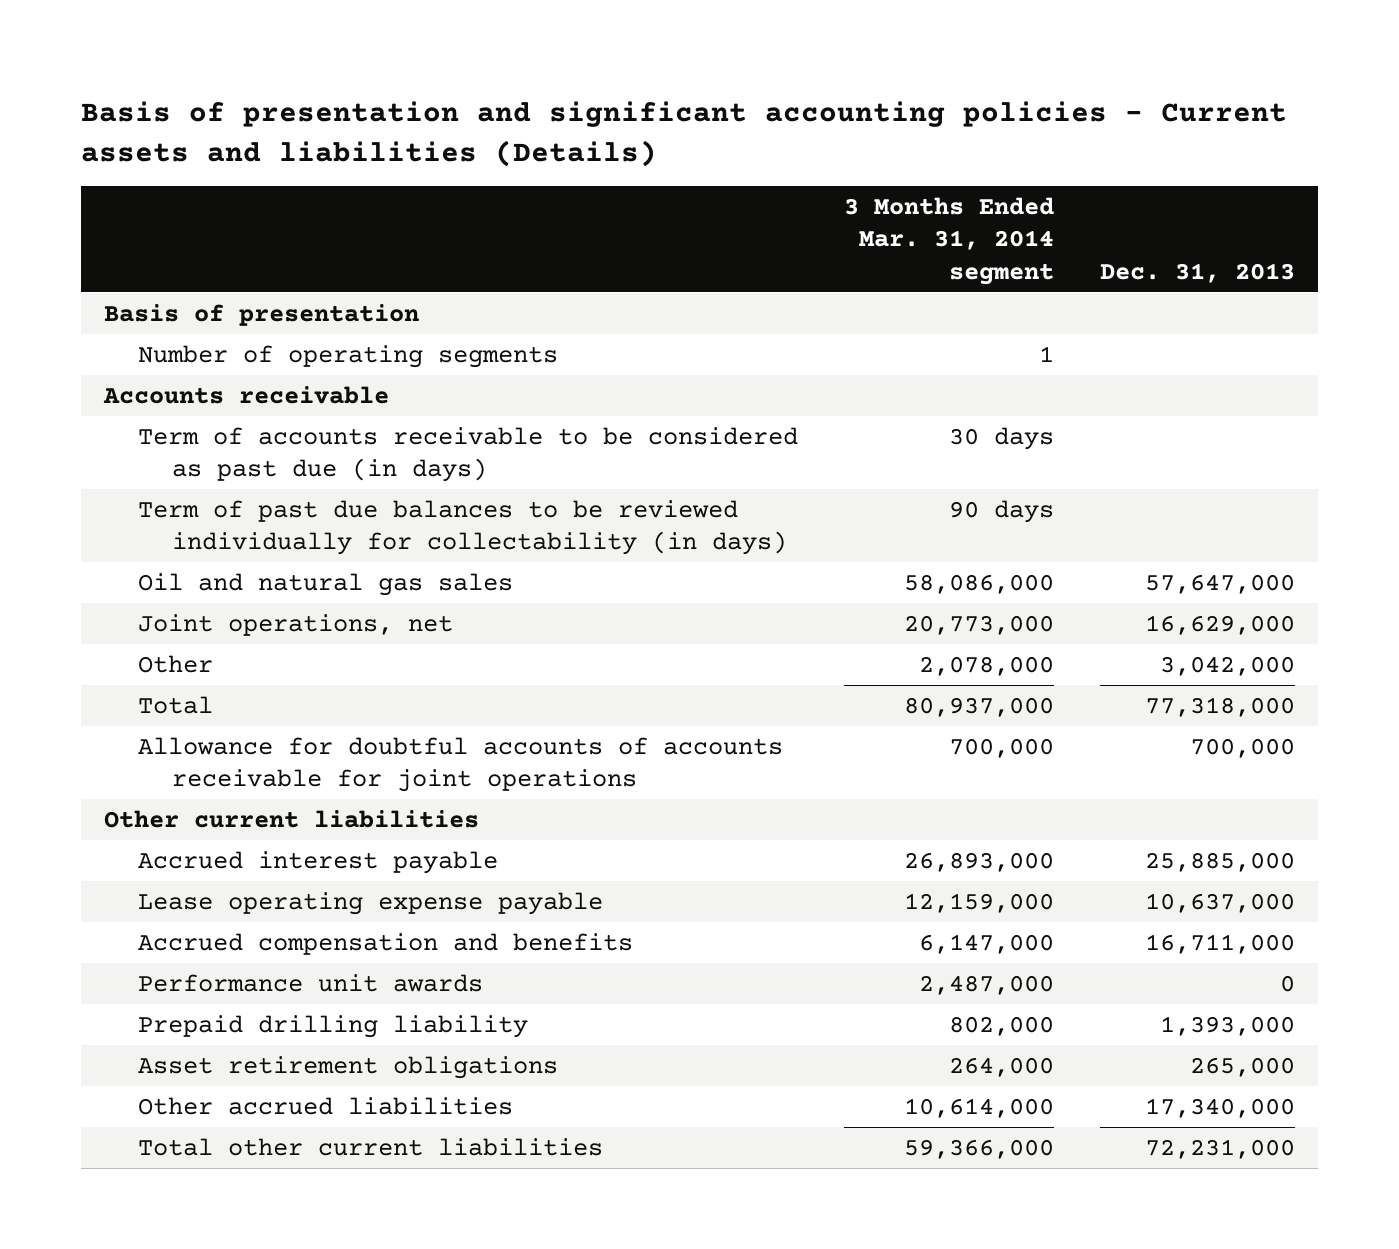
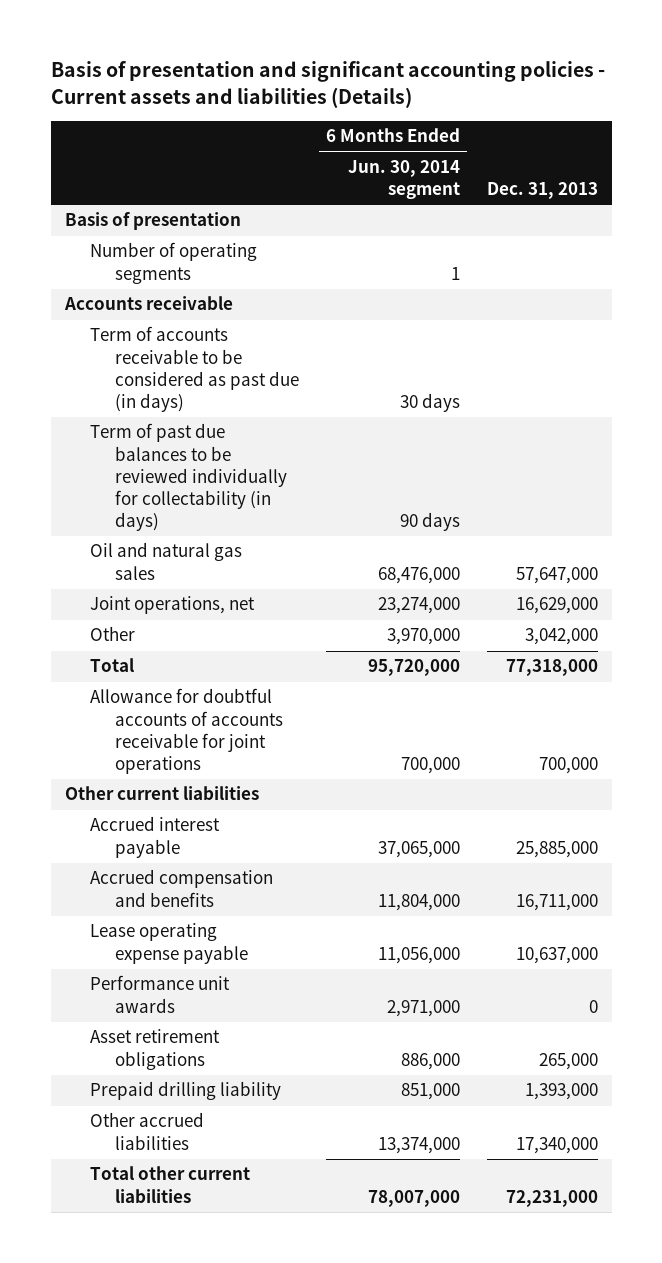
- | 3 Months Ended Mar. 31, 2014 segment | Dec. 31, 2013
+ | 6 Months Ended Jun. 30, 2014 segment | Dec. 31, 2013
moved down: Lease operating expense payable | 11,056,000 | 10,637,000
moved down: Prepaid drilling liability | 851,000 | 1,393,000

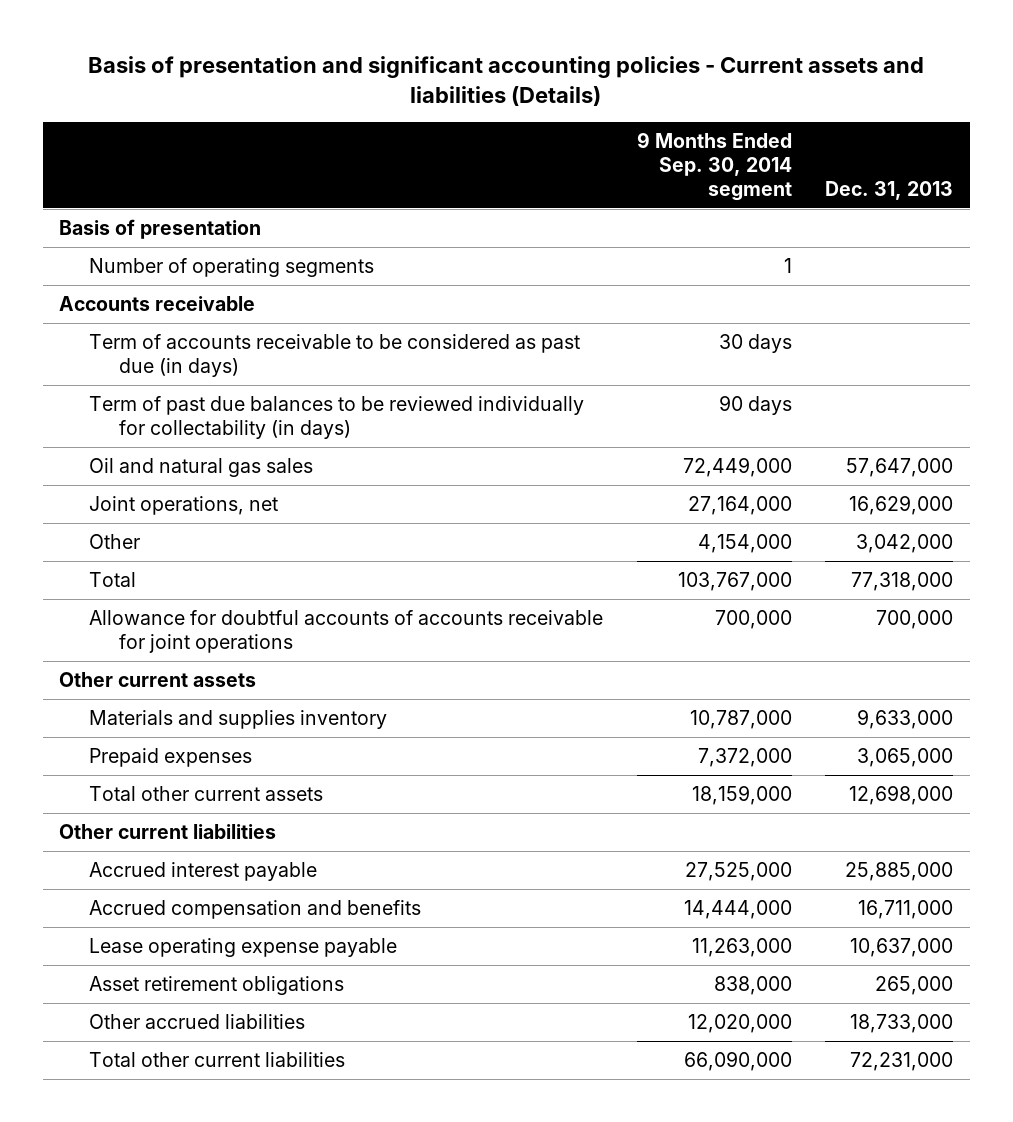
- | 6 Months Ended Jun. 30, 2014 segment | Dec. 31, 2013
+ | 9 Months Ended Sep. 30, 2014 segment | Dec. 31, 2013
+ Other current assets
+ Materials and supplies inventory | 10,787,000 | 9,633,000
+ Prepaid expenses | 7,372,000 | 3,065,000
+ Total other current assets | 18,159,000 | 12,698,000
- Performance unit awards | 2,971,000 | 0
- Prepaid drilling liability | 851,000 | 1,393,000
- Other accrued liabilities | 13,374,000 | 17,340,000
+ Other accrued liabilities | 12,020,000 | 18,733,000

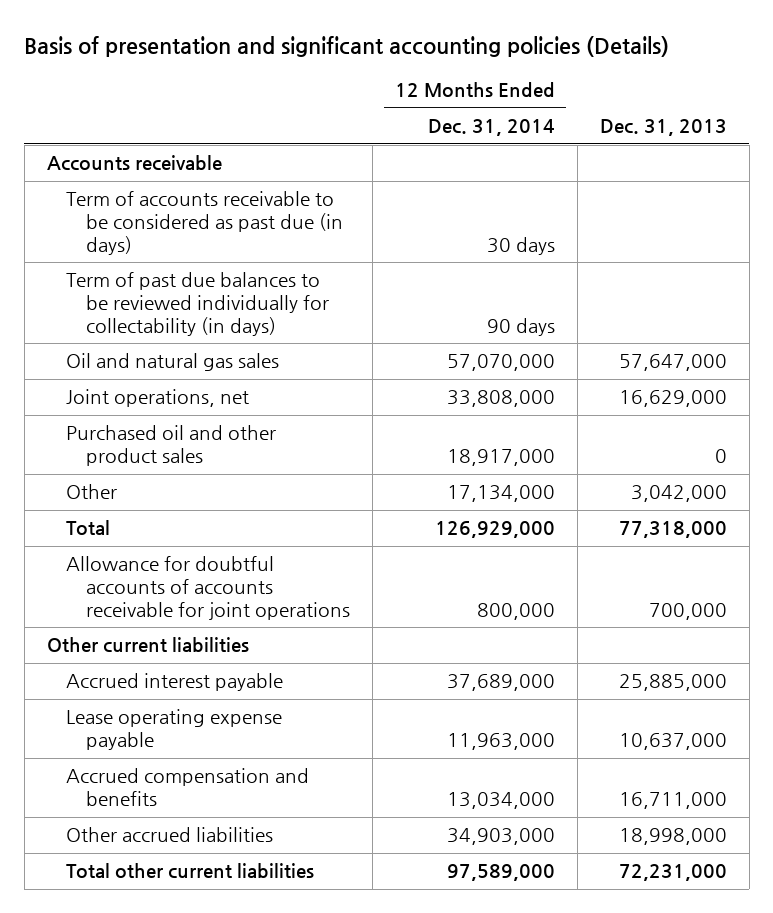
- Basis of presentation and significant accounting policies - Current assets and liabilities (Details)
+ Basis of presentation and significant accounting policies (Details)
- | 9 Months Ended Sep. 30, 2014 segment | Dec. 31, 2013
+ | 12 Months Ended Dec. 31, 2014 | Dec. 31, 2013
- Basis of presentation
- Number of operating segments | 1 |
+ Purchased oil and other product sales | 18,917,000 | 0
- Other current assets
- Materials and supplies inventory | 10,787,000 | 9,633,000
- Prepaid expenses | 7,372,000 | 3,065,000
- Total other current assets | 18,159,000 | 12,698,000
- Asset retirement obligations | 838,000 | 265,000
- Other accrued liabilities | 12,020,000 | 18,733,000
moved down: Accrued compensation and benefits | 13,034,000 | 16,711,000
+ Other accrued liabilities | 34,903,000 | 18,998,000

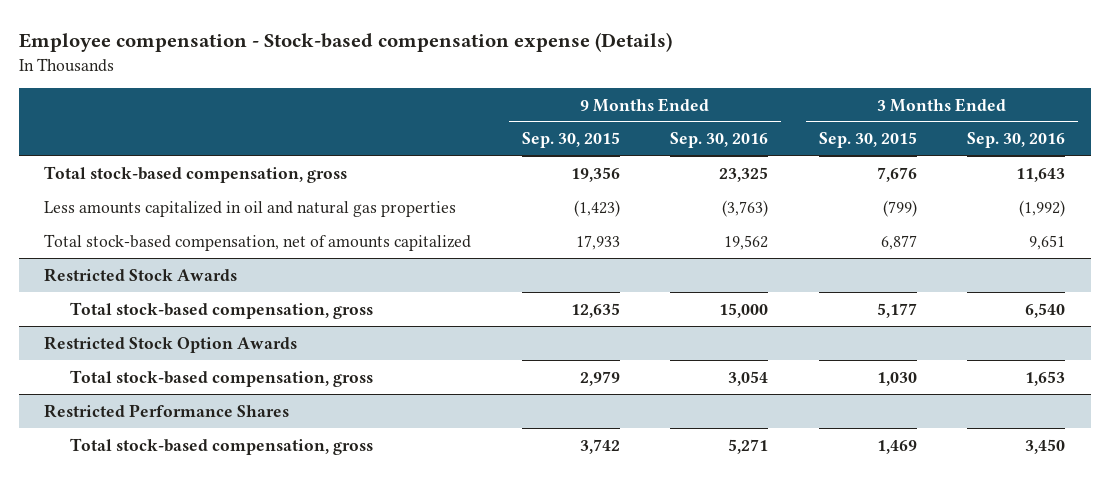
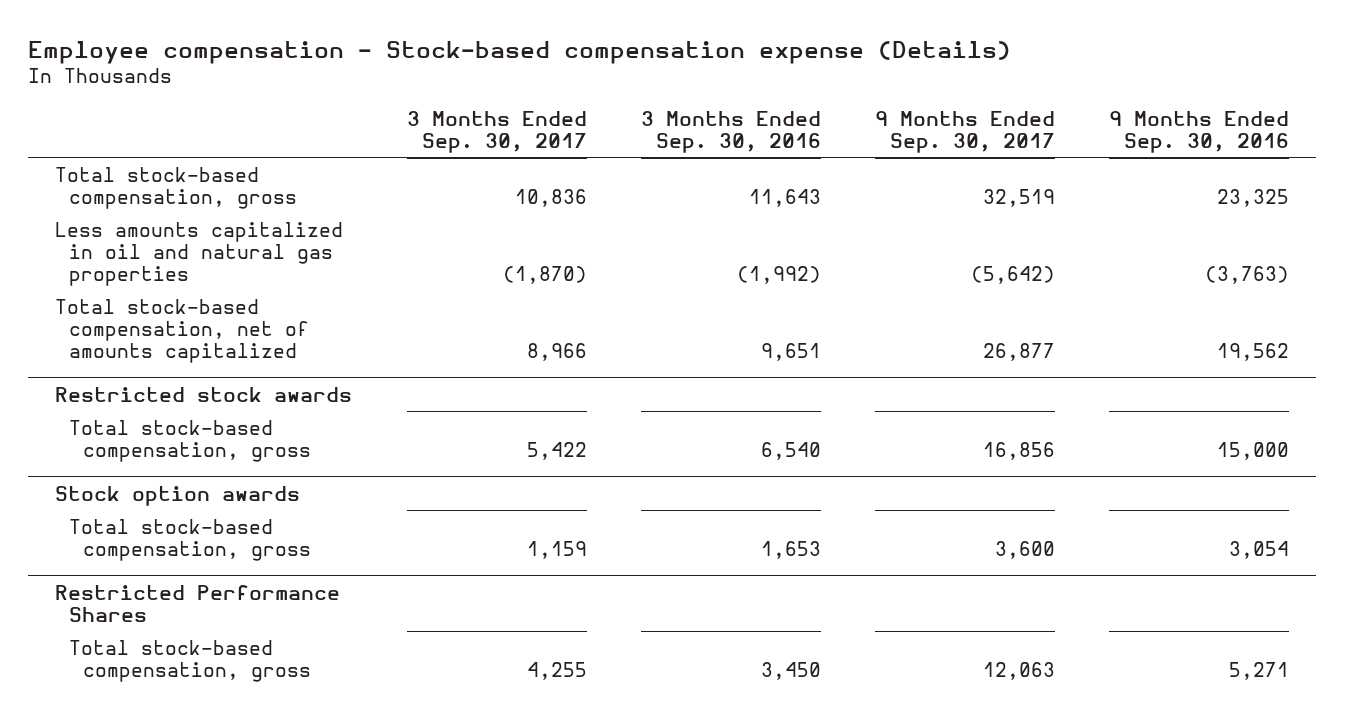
- | 9 Months Ended Sep. 30, 2015 | 9 Months Ended Sep. 30, 2016 | 3 Months Ended Sep. 30, 2015 | 3 Months Ended Sep. 30, 2016
+ | 3 Months Ended Sep. 30, 2017 | 3 Months Ended Sep. 30, 2016 | 9 Months Ended Sep. 30, 2017 | 9 Months Ended Sep. 30, 2016
- Restricted Stock Awards
+ Restricted stock awards
- Restricted Stock Option Awards
+ Stock option awards

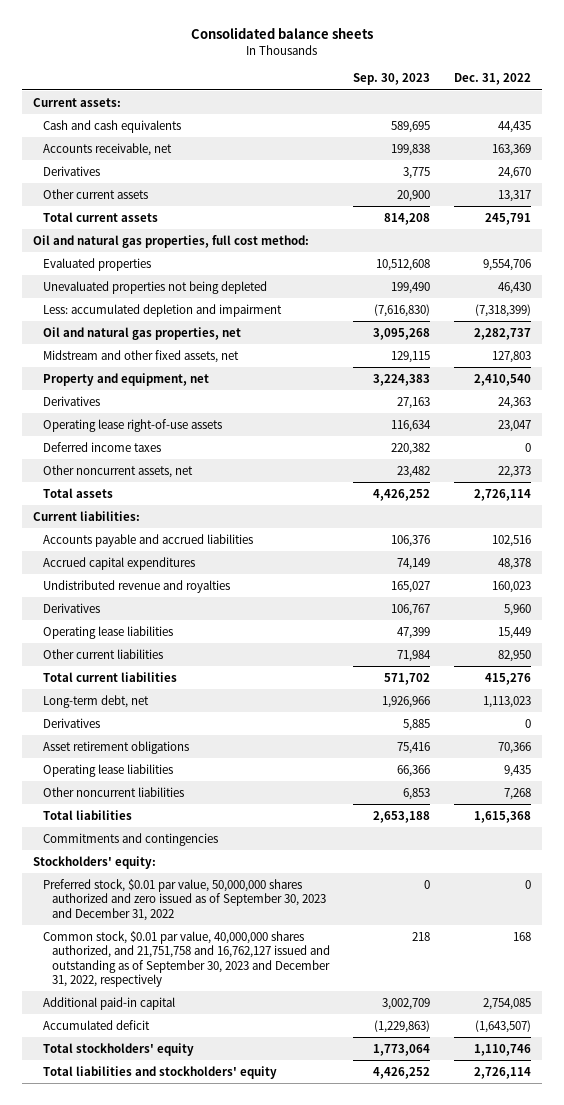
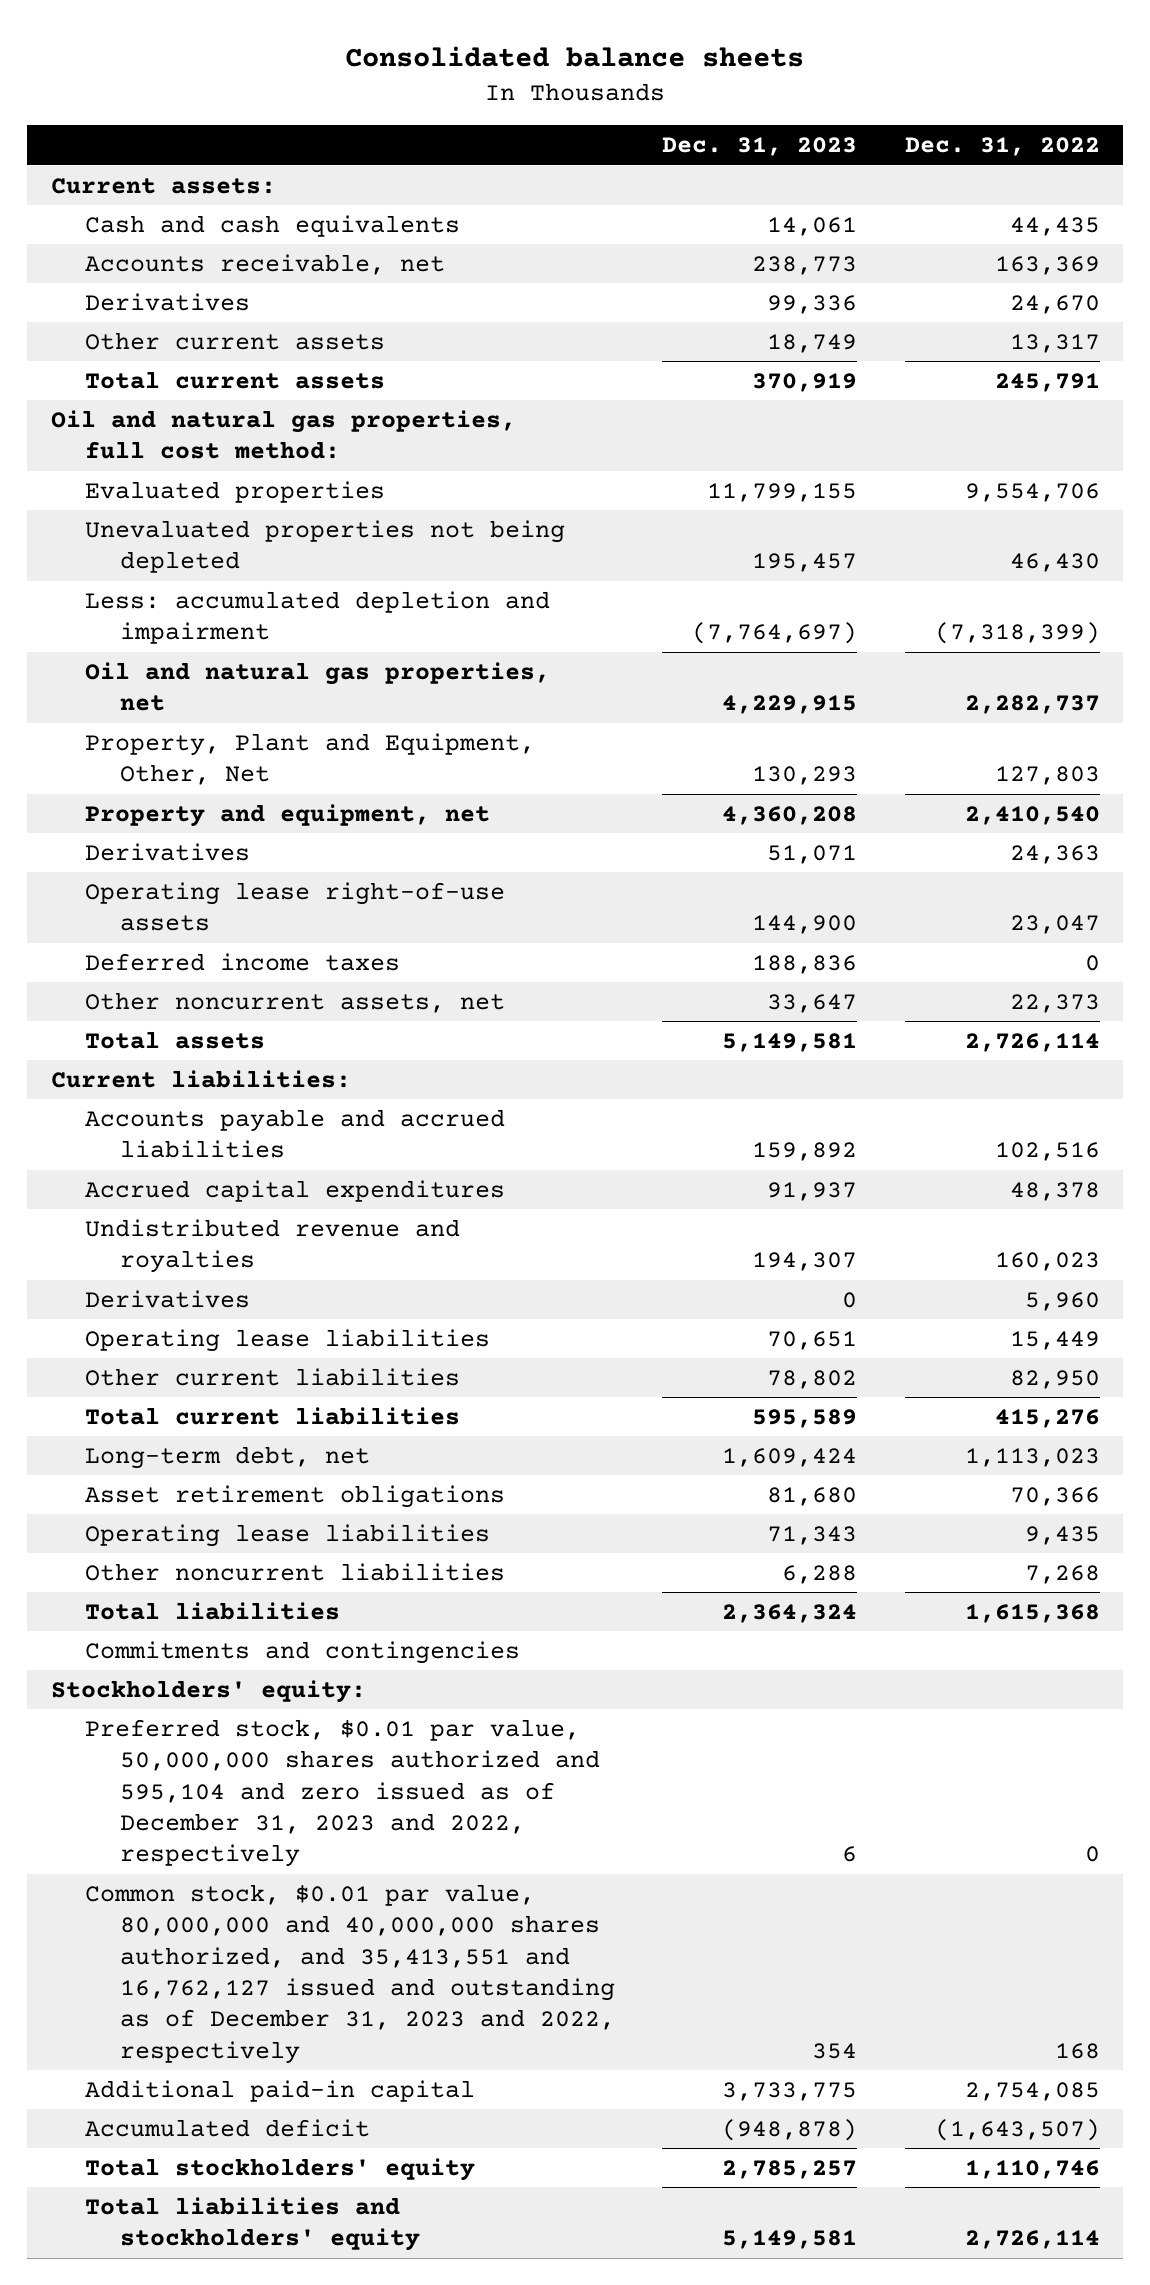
- | Sep. 30, 2023 | Dec. 31, 2022
+ | Dec. 31, 2023 | Dec. 31, 2022
- Midstream and other fixed assets, net | 129,115 | 127,803
+ Property, Plant and Equipment, Other, Net | 130,293 | 127,803
- Derivatives | 5,885 | 0
- Preferred stock, $0.01 par value, 50,000,000 shares authorized and zero issued as of September 30, 2023 and December 31, 2022 | 0 | 0
- Common stock, $0.01 par value, 40,000,000 shares authorized, and 21,751,758 and 16,762,127 issued and outstanding as of September 30, 2023 and December 31, 2022, respectively | 218 | 168
+ Preferred stock, $0.01 par value, 50,000,000 shares authorized and 595,104 and zero issued as of December 31, 2023 and 2022, respectively | 6 | 0
+ Common stock, $0.01 par value, 80,000,000 and 40,000,000 shares authorized, and 35,413,551 and 16,762,127 issued and outstanding as of December 31, 2023 and 2022, respectively | 354 | 168

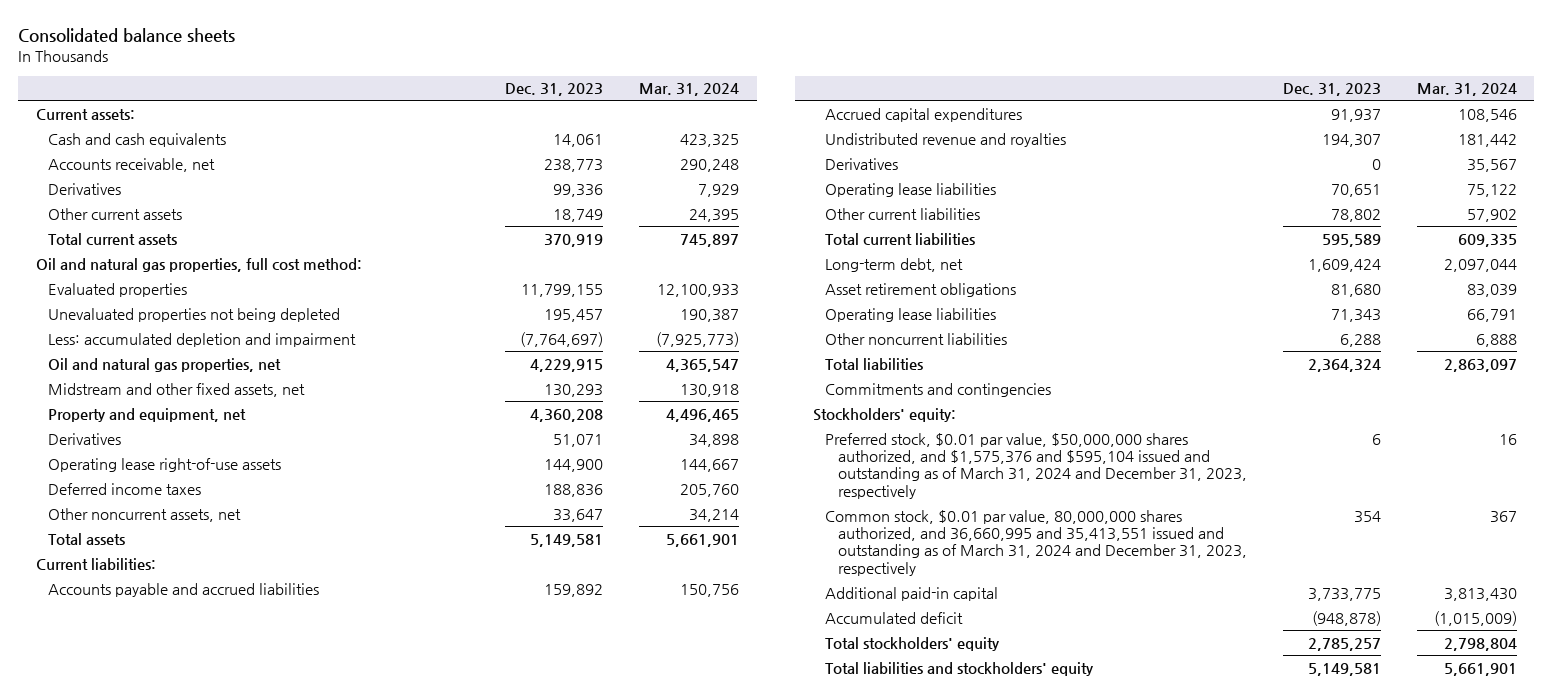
- | Dec. 31, 2023 | Dec. 31, 2022
+ | Dec. 31, 2023 | Mar. 31, 2024
- Property, Plant and Equipment, Other, Net | 130,293 | 127,803
+ Midstream and other fixed assets, net | 130,293 | 130,918
- Preferred stock, $0.01 par value, 50,000,000 shares authorized and 595,104 and zero issued as of December 31, 2023 and 2022, respectively | 6 | 0
- Common stock, $0.01 par value, 80,000,000 and 40,000,000 shares authorized, and 35,413,551 and 16,762,127 issued and outstanding as of December 31, 2023 and 2022, respectively | 354 | 168
+ Preferred stock, $0.01 par value, $50,000,000 shares authorized, and $1,575,376 and $595,104 issued and outstanding as of March 31, 2024 and December 31, 2023, respectively | 6 | 16
+ Common stock, $0.01 par value, 80,000,000 shares authorized, and 36,660,995 and 35,413,551 issued and outstanding as of March 31, 2024 and December 31, 2023, respectively | 354 | 367

